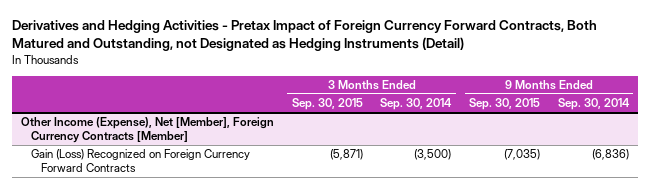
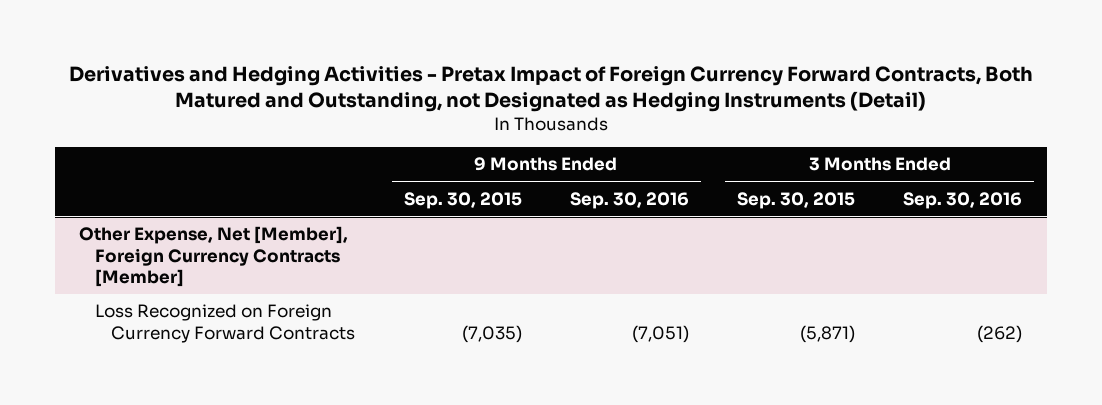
- | 3 Months Ended Sep. 30, 2015 | 3 Months Ended Sep. 30, 2014 | 9 Months Ended Sep. 30, 2015 | 9 Months Ended Sep. 30, 2014
+ | 9 Months Ended Sep. 30, 2015 | 9 Months Ended Sep. 30, 2016 | 3 Months Ended Sep. 30, 2015 | 3 Months Ended Sep. 30, 2016
- Other Income (Expense), Net [Member], Foreign Currency Contracts [Member]
- Gain (Loss) Recognized on Foreign Currency Forward Contracts | (5,871) | (3,500) | (7,035) | (6,836)
+ Other Expense, Net [Member], Foreign Currency Contracts [Member]
+ Loss Recognized on Foreign Currency Forward Contracts | (7,035) | (7,051) | (5,871) | (262)

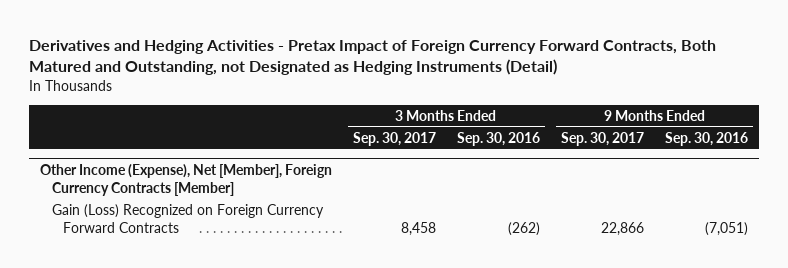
- | 9 Months Ended Sep. 30, 2015 | 9 Months Ended Sep. 30, 2016 | 3 Months Ended Sep. 30, 2015 | 3 Months Ended Sep. 30, 2016
+ | 3 Months Ended Sep. 30, 2017 | 3 Months Ended Sep. 30, 2016 | 9 Months Ended Sep. 30, 2017 | 9 Months Ended Sep. 30, 2016
- Other Expense, Net [Member], Foreign Currency Contracts [Member]
- Loss Recognized on Foreign Currency Forward Contracts | (7,035) | (7,051) | (5,871) | (262)
+ Other Income (Expense), Net [Member], Foreign Currency Contracts [Member]
+ Gain (Loss) Recognized on Foreign Currency Forward Contracts | 8,458 | (262) | 22,866 | (7,051)

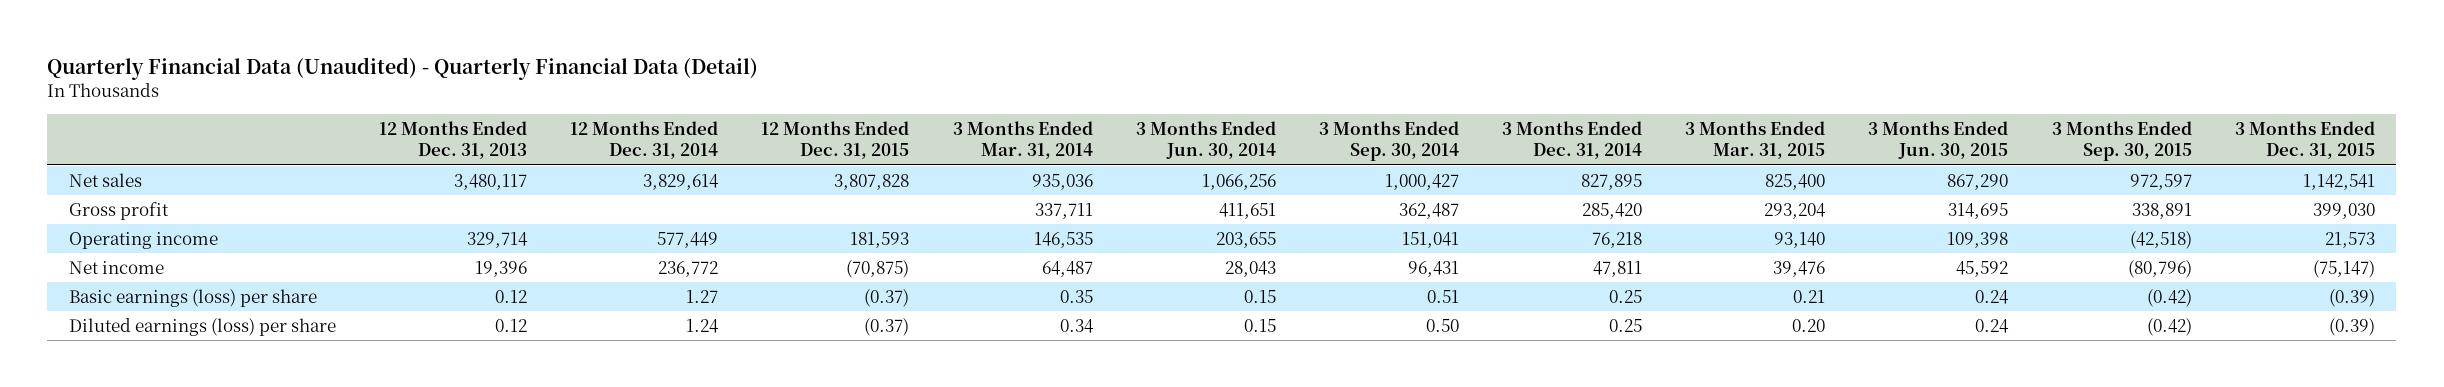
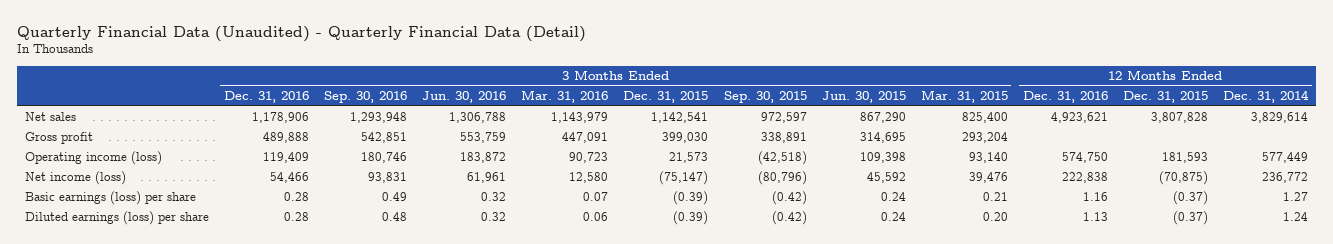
- | 12 Months Ended Dec. 31, 2013 | 12 Months Ended Dec. 31, 2014 | 12 Months Ended Dec. 31, 2015 | 3 Months Ended Mar. 31, 2014 | 3 Months Ended Jun. 30, 2014 | 3 Months Ended Sep. 30, 2014 | 3 Months Ended Dec. 31, 2014 | 3 Months Ended Mar. 31, 2015 | 3 Months Ended Jun. 30, 2015 | 3 Months Ended Sep. 30, 2015 | 3 Months Ended Dec. 31, 2015
+ | 3 Months Ended Dec. 31, 2016 | 3 Months Ended Sep. 30, 2016 | 3 Months Ended Jun. 30, 2016 | 3 Months Ended Mar. 31, 2016 | 3 Months Ended Dec. 31, 2015 | 3 Months Ended Sep. 30, 2015 | 3 Months Ended Jun. 30, 2015 | 3 Months Ended Mar. 31, 2015 | 12 Months Ended Dec. 31, 2016 | 12 Months Ended Dec. 31, 2015 | 12 Months Ended Dec. 31, 2014
- Operating income | 329,714 | 577,449 | 181,593 | 146,535 | 203,655 | 151,041 | 76,218 | 93,140 | 109,398 | (42,518) | 21,573
- Net income | 19,396 | 236,772 | (70,875) | 64,487 | 28,043 | 96,431 | 47,811 | 39,476 | 45,592 | (80,796) | (75,147)
+ Operating income (loss) | 119,409 | 180,746 | 183,872 | 90,723 | 21,573 | (42,518) | 109,398 | 93,140 | 574,750 | 181,593 | 577,449
+ Net income (loss) | 54,466 | 93,831 | 61,961 | 12,580 | (75,147) | (80,796) | 45,592 | 39,476 | 222,838 | (70,875) | 236,772

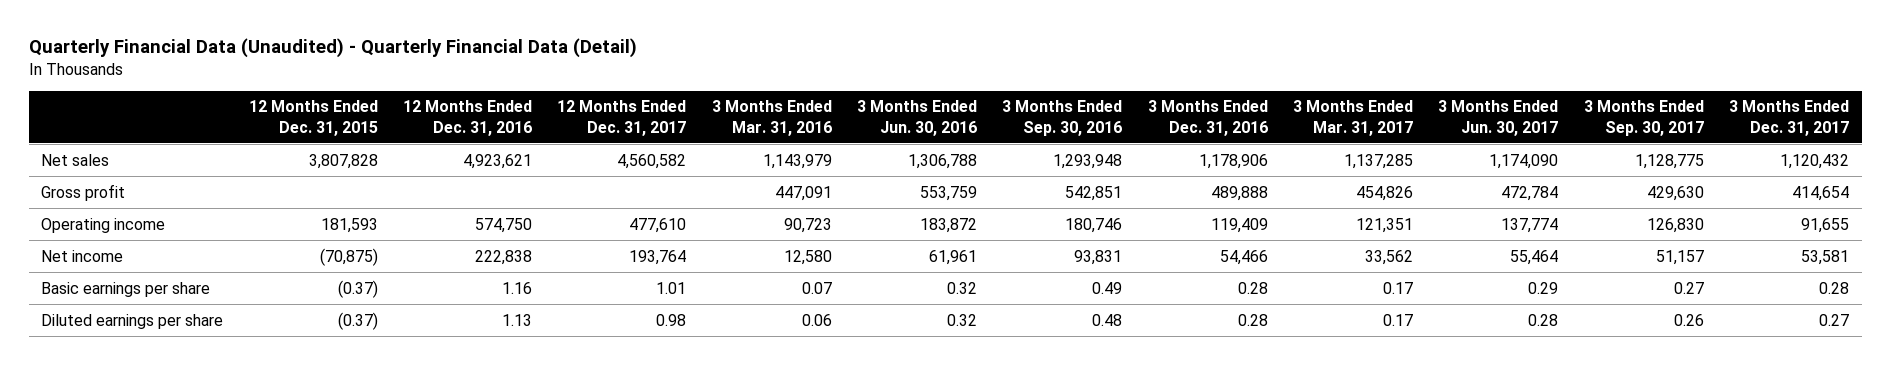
- | 3 Months Ended Dec. 31, 2016 | 3 Months Ended Sep. 30, 2016 | 3 Months Ended Jun. 30, 2016 | 3 Months Ended Mar. 31, 2016 | 3 Months Ended Dec. 31, 2015 | 3 Months Ended Sep. 30, 2015 | 3 Months Ended Jun. 30, 2015 | 3 Months Ended Mar. 31, 2015 | 12 Months Ended Dec. 31, 2016 | 12 Months Ended Dec. 31, 2015 | 12 Months Ended Dec. 31, 2014
+ | 12 Months Ended Dec. 31, 2015 | 12 Months Ended Dec. 31, 2016 | 12 Months Ended Dec. 31, 2017 | 3 Months Ended Mar. 31, 2016 | 3 Months Ended Jun. 30, 2016 | 3 Months Ended Sep. 30, 2016 | 3 Months Ended Dec. 31, 2016 | 3 Months Ended Mar. 31, 2017 | 3 Months Ended Jun. 30, 2017 | 3 Months Ended Sep. 30, 2017 | 3 Months Ended Dec. 31, 2017
- Operating income (loss) | 119,409 | 180,746 | 183,872 | 90,723 | 21,573 | (42,518) | 109,398 | 93,140 | 574,750 | 181,593 | 577,449
- Net income (loss) | 54,466 | 93,831 | 61,961 | 12,580 | (75,147) | (80,796) | 45,592 | 39,476 | 222,838 | (70,875) | 236,772
- Basic earnings (loss) per share | 0.28 | 0.49 | 0.32 | 0.07 | (0.39) | (0.42) | 0.24 | 0.21 | 1.16 | (0.37) | 1.27
- Diluted earnings (loss) per share | 0.28 | 0.48 | 0.32 | 0.06 | (0.39) | (0.42) | 0.24 | 0.20 | 1.13 | (0.37) | 1.24
+ Operating income | 181,593 | 574,750 | 477,610 | 90,723 | 183,872 | 180,746 | 119,409 | 121,351 | 137,774 | 126,830 | 91,655
+ Net income | (70,875) | 222,838 | 193,764 | 12,580 | 61,961 | 93,831 | 54,466 | 33,562 | 55,464 | 51,157 | 53,581
+ Basic earnings per share | (0.37) | 1.16 | 1.01 | 0.07 | 0.32 | 0.49 | 0.28 | 0.17 | 0.29 | 0.27 | 0.28
+ Diluted earnings per share | (0.37) | 1.13 | 0.98 | 0.06 | 0.32 | 0.48 | 0.28 | 0.17 | 0.28 | 0.26 | 0.27

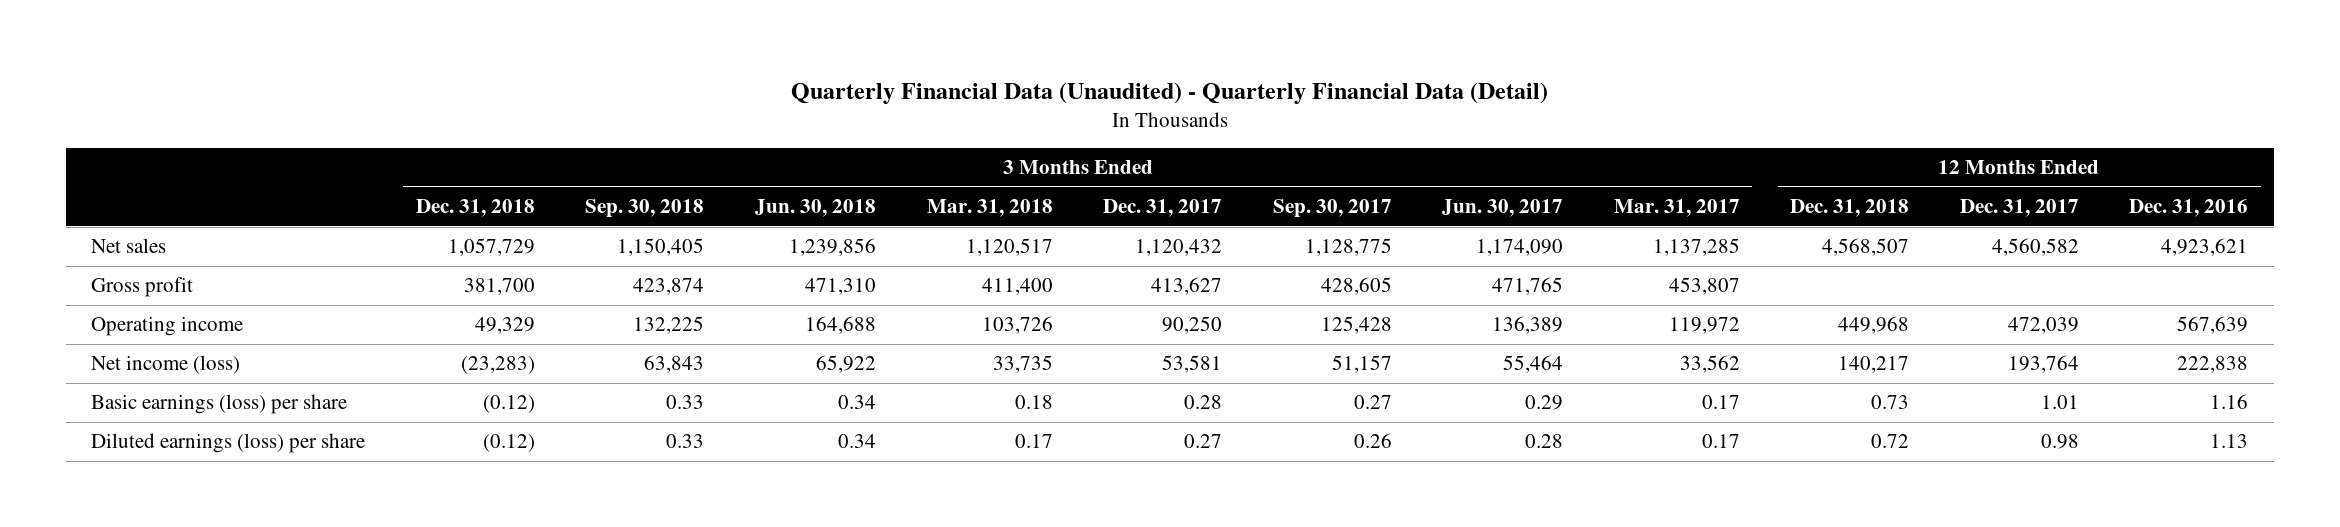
- | 12 Months Ended Dec. 31, 2015 | 12 Months Ended Dec. 31, 2016 | 12 Months Ended Dec. 31, 2017 | 3 Months Ended Mar. 31, 2016 | 3 Months Ended Jun. 30, 2016 | 3 Months Ended Sep. 30, 2016 | 3 Months Ended Dec. 31, 2016 | 3 Months Ended Mar. 31, 2017 | 3 Months Ended Jun. 30, 2017 | 3 Months Ended Sep. 30, 2017 | 3 Months Ended Dec. 31, 2017
+ | 3 Months Ended Dec. 31, 2018 | 3 Months Ended Sep. 30, 2018 | 3 Months Ended Jun. 30, 2018 | 3 Months Ended Mar. 31, 2018 | 3 Months Ended Dec. 31, 2017 | 3 Months Ended Sep. 30, 2017 | 3 Months Ended Jun. 30, 2017 | 3 Months Ended Mar. 31, 2017 | 12 Months Ended Dec. 31, 2018 | 12 Months Ended Dec. 31, 2017 | 12 Months Ended Dec. 31, 2016
- Gross profit | | | | 447,091 | 553,759 | 542,851 | 489,888 | 454,826 | 472,784 | 429,630 | 414,654
- Operating income | 181,593 | 574,750 | 477,610 | 90,723 | 183,872 | 180,746 | 119,409 | 121,351 | 137,774 | 126,830 | 91,655
- Net income | (70,875) | 222,838 | 193,764 | 12,580 | 61,961 | 93,831 | 54,466 | 33,562 | 55,464 | 51,157 | 53,581
- Basic earnings per share | (0.37) | 1.16 | 1.01 | 0.07 | 0.32 | 0.49 | 0.28 | 0.17 | 0.29 | 0.27 | 0.28
- Diluted earnings per share | (0.37) | 1.13 | 0.98 | 0.06 | 0.32 | 0.48 | 0.28 | 0.17 | 0.28 | 0.26 | 0.27
+ Gross profit | 381,700 | 423,874 | 471,310 | 411,400 | 413,627 | 428,605 | 471,765 | 453,807 | | |
+ Operating income | 49,329 | 132,225 | 164,688 | 103,726 | 90,250 | 125,428 | 136,389 | 119,972 | 449,968 | 472,039 | 567,639
+ Net income (loss) | (23,283) | 63,843 | 65,922 | 33,735 | 53,581 | 51,157 | 55,464 | 33,562 | 140,217 | 193,764 | 222,838
+ Basic earnings (loss) per share | (0.12) | 0.33 | 0.34 | 0.18 | 0.28 | 0.27 | 0.29 | 0.17 | 0.73 | 1.01 | 1.16
+ Diluted earnings (loss) per share | (0.12) | 0.33 | 0.34 | 0.17 | 0.27 | 0.26 | 0.28 | 0.17 | 0.72 | 0.98 | 1.13

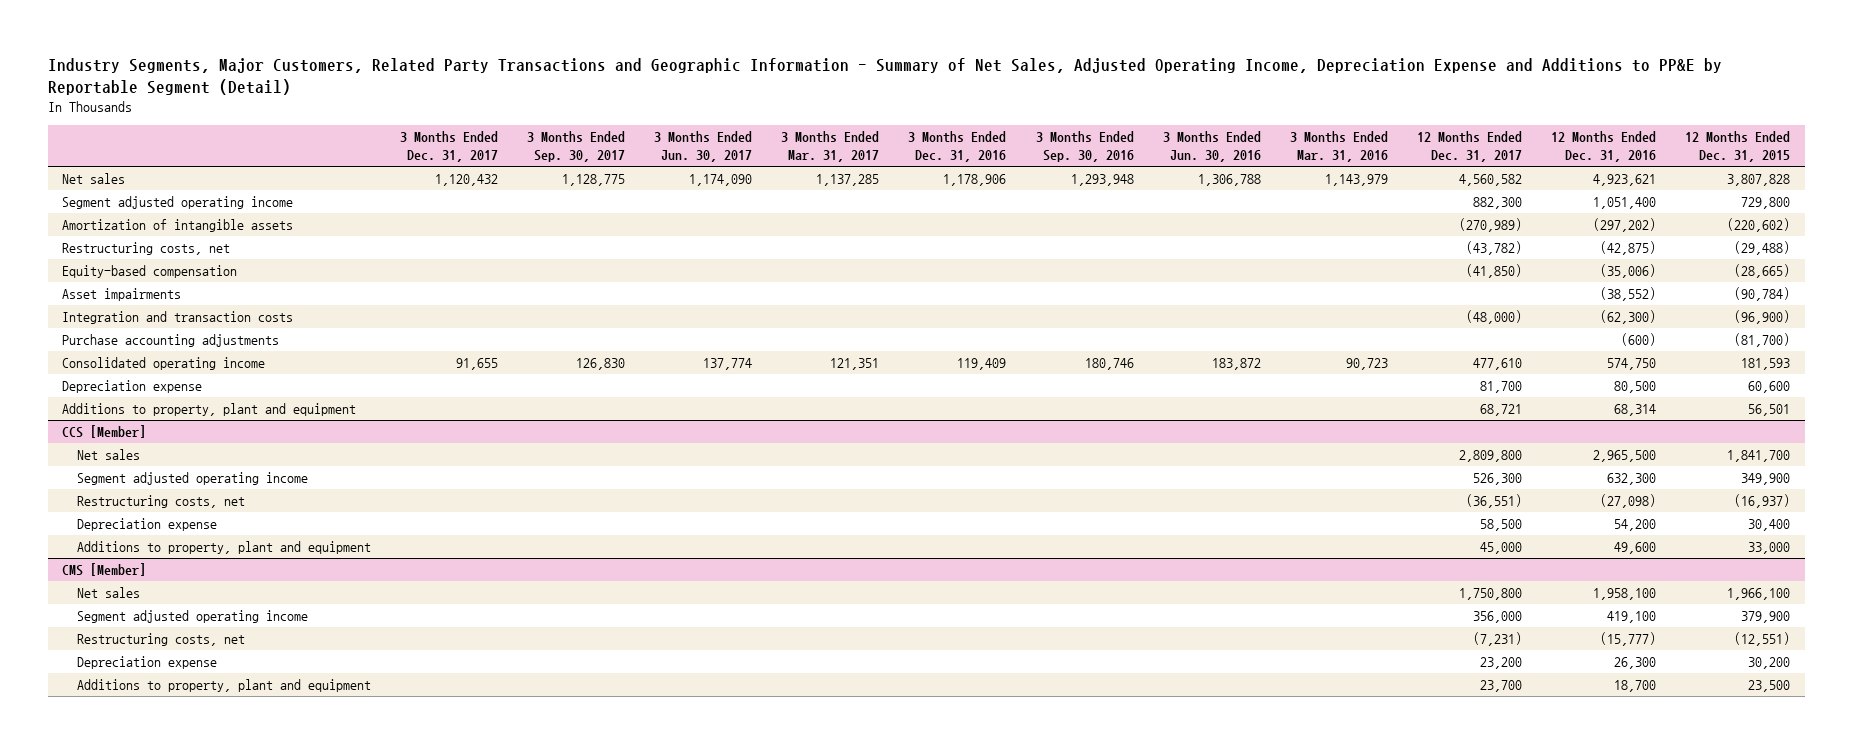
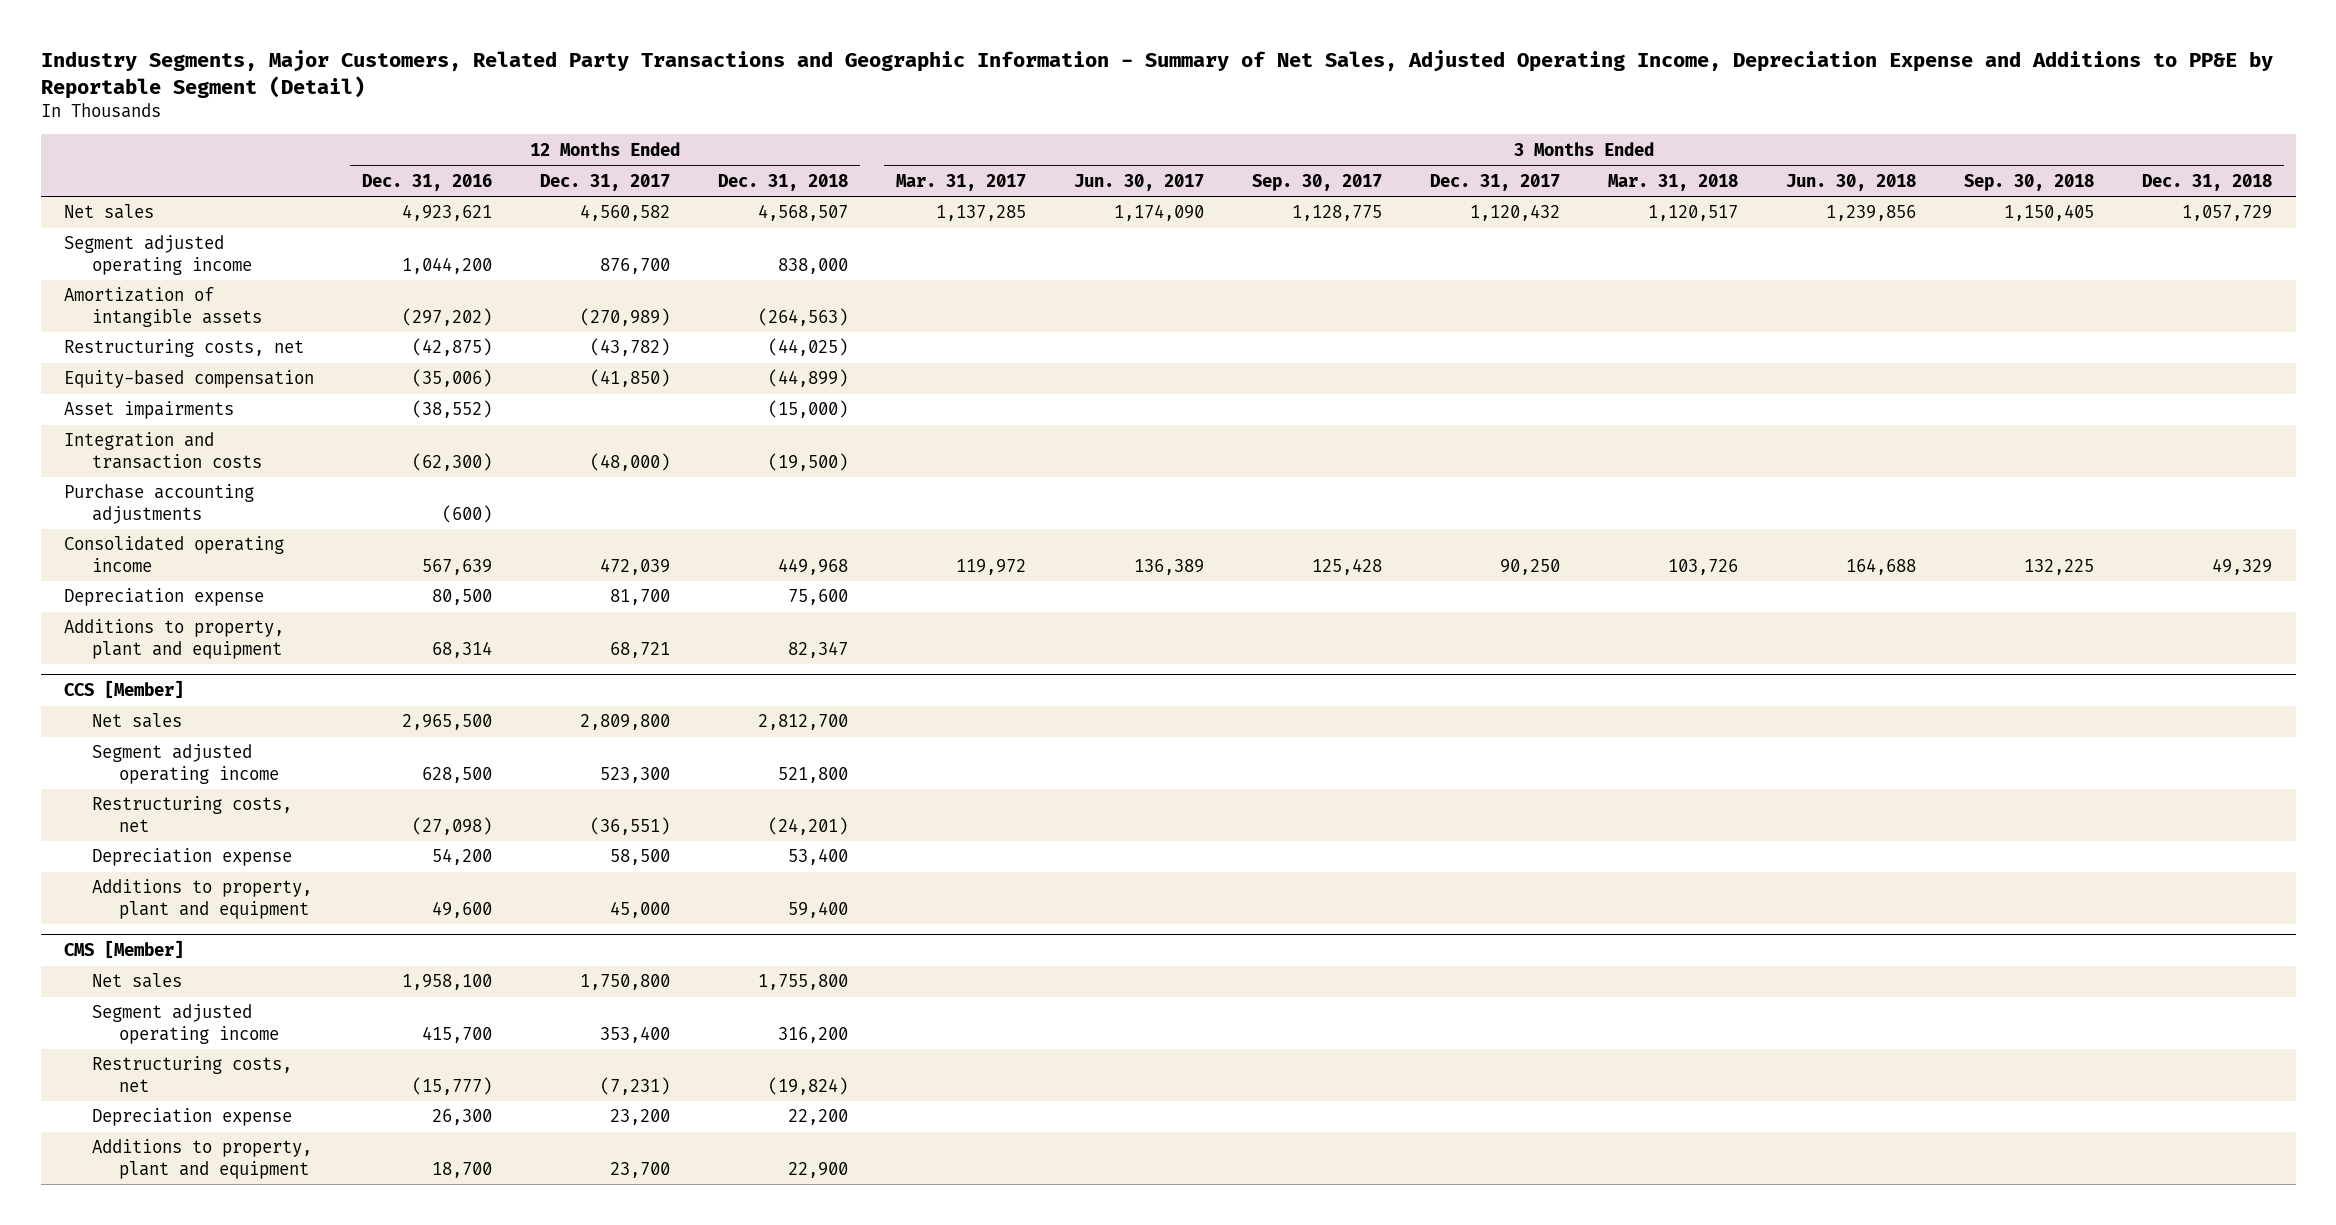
- | 3 Months Ended Dec. 31, 2017 | 3 Months Ended Sep. 30, 2017 | 3 Months Ended Jun. 30, 2017 | 3 Months Ended Mar. 31, 2017 | 3 Months Ended Dec. 31, 2016 | 3 Months Ended Sep. 30, 2016 | 3 Months Ended Jun. 30, 2016 | 3 Months Ended Mar. 31, 2016 | 12 Months Ended Dec. 31, 2017 | 12 Months Ended Dec. 31, 2016 | 12 Months Ended Dec. 31, 2015
+ | 12 Months Ended Dec. 31, 2016 | 12 Months Ended Dec. 31, 2017 | 12 Months Ended Dec. 31, 2018 | 3 Months Ended Mar. 31, 2017 | 3 Months Ended Jun. 30, 2017 | 3 Months Ended Sep. 30, 2017 | 3 Months Ended Dec. 31, 2017 | 3 Months Ended Mar. 31, 2018 | 3 Months Ended Jun. 30, 2018 | 3 Months Ended Sep. 30, 2018 | 3 Months Ended Dec. 31, 2018
- Segment adjusted operating income | | | | | | | | | 882,300 | 1,051,400 | 729,800
+ Segment adjusted operating income | 1,044,200 | 876,700 | 838,000 | | | | | | | |
- Consolidated operating income | 91,655 | 126,830 | 137,774 | 121,351 | 119,409 | 180,746 | 183,872 | 90,723 | 477,610 | 574,750 | 181,593
+ Consolidated operating income | 567,639 | 472,039 | 449,968 | 119,972 | 136,389 | 125,428 | 90,250 | 103,726 | 164,688 | 132,225 | 49,329
@ CCS [Member]
- Segment adjusted operating income | | | | | | | | | 526,300 | 632,300 | 349,900
+ Segment adjusted operating income | 628,500 | 523,300 | 521,800 | | | | | | | |
@ CMS [Member]
- Segment adjusted operating income | | | | | | | | | 356,000 | 419,100 | 379,900
+ Segment adjusted operating income | 415,700 | 353,400 | 316,200 | | | | | | | |

